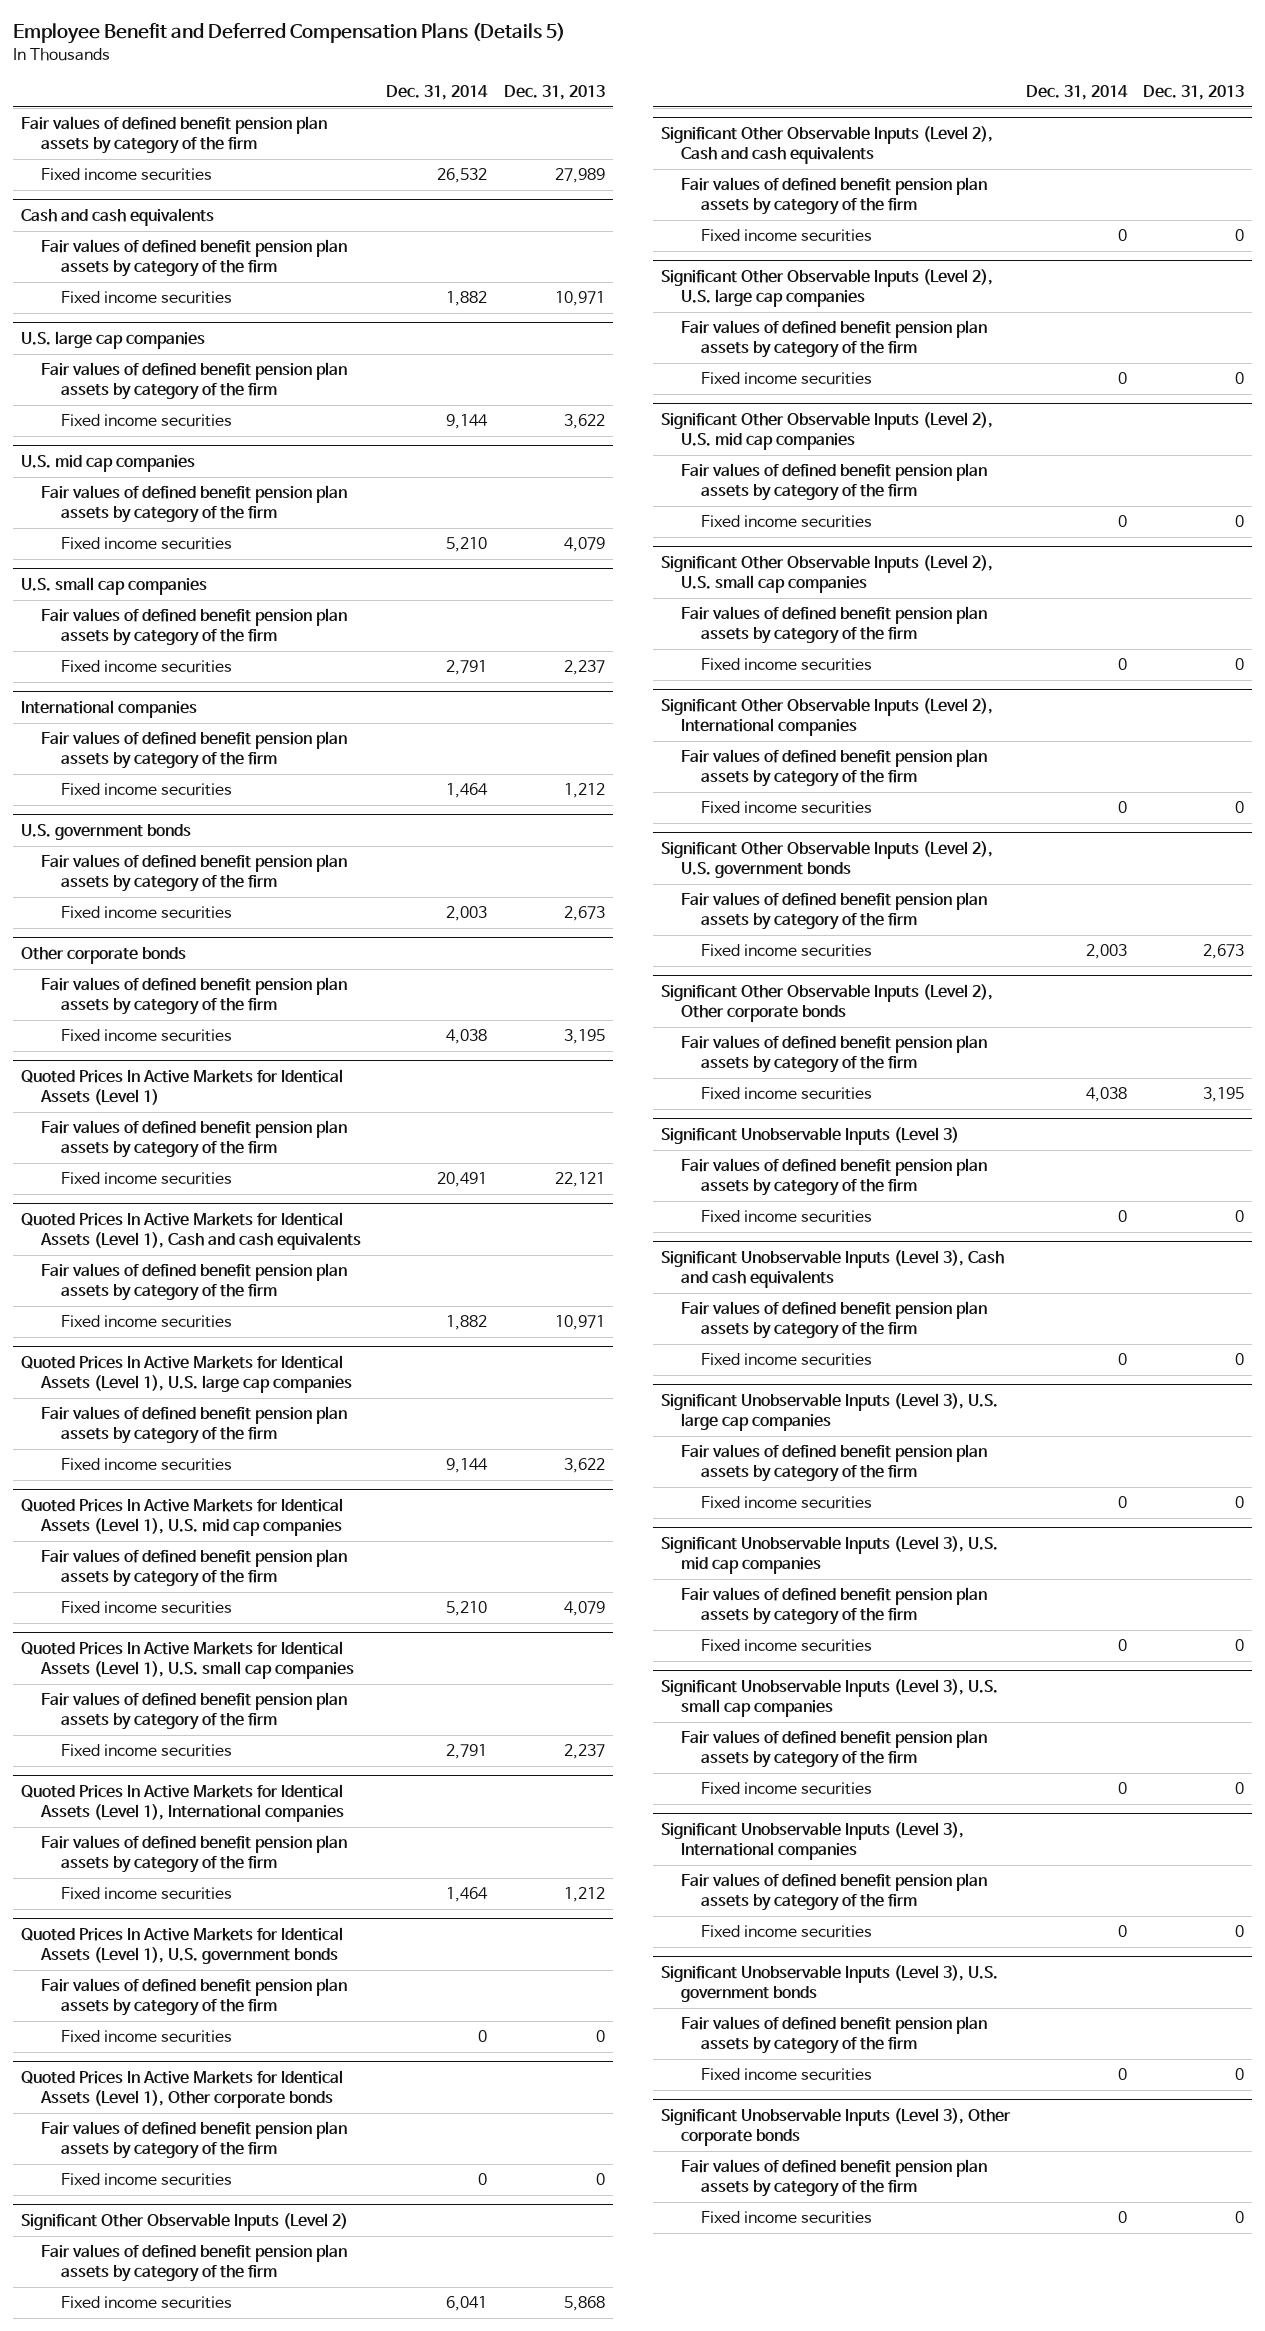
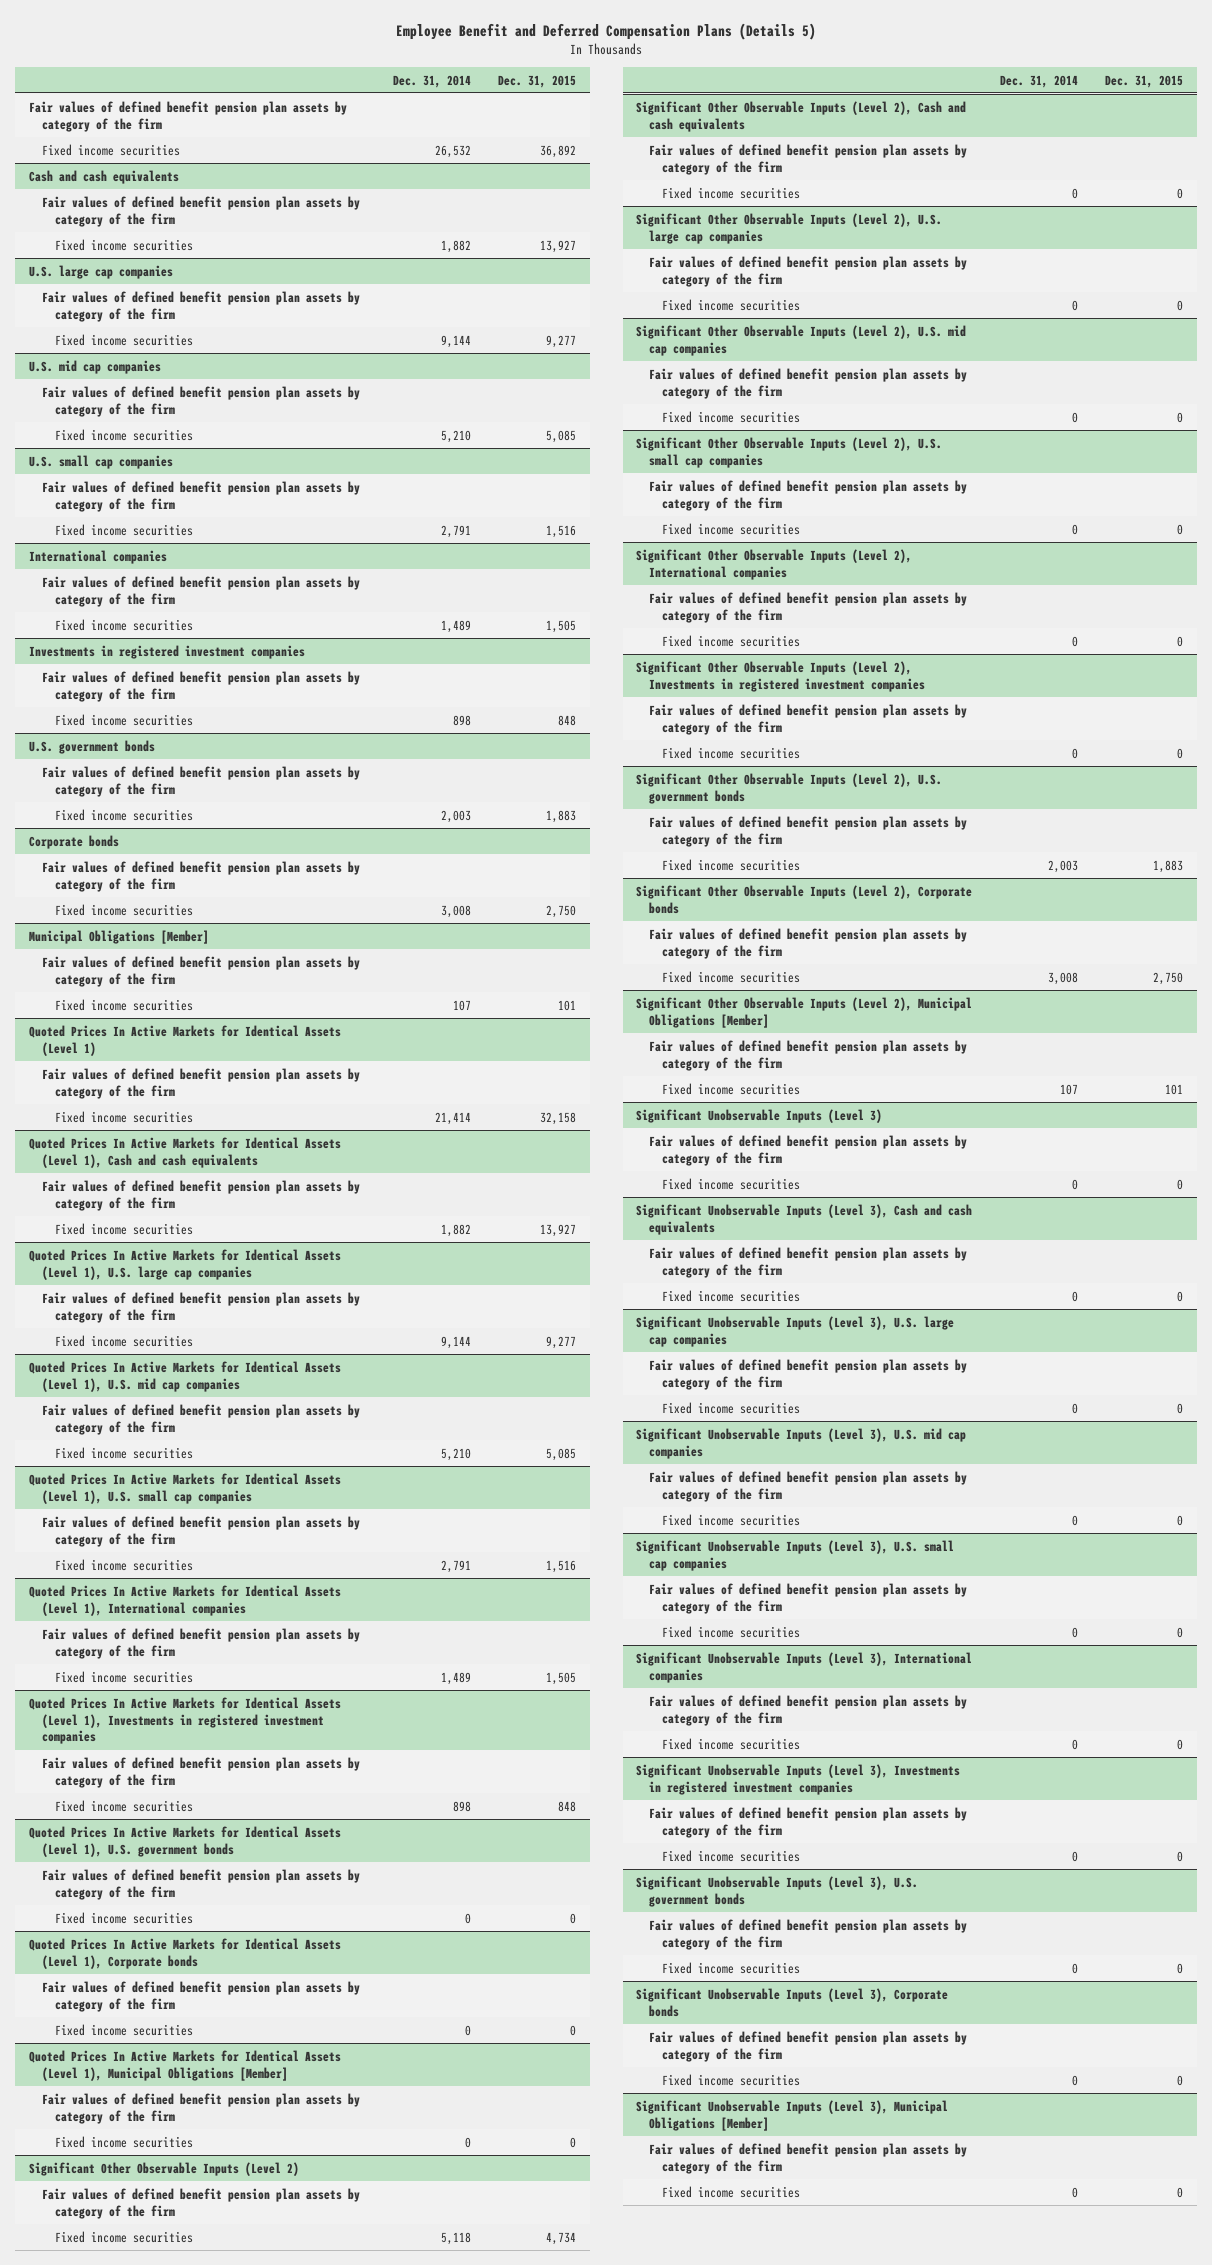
- | Dec. 31, 2014 | Dec. 31, 2013
+ | Dec. 31, 2014 | Dec. 31, 2015
@ International companies
- Fixed income securities | 1,464 | 1,212
+ Fixed income securities | 1,489 | 1,505
+ Investments in registered investment companies
+ Fair values of defined benefit pension plan assets by category of the firm
+ Fixed income securities | 898 | 848
- Other corporate bonds
+ Corporate bonds
- Fixed income securities | 4,038 | 3,195
+ Fixed income securities | 3,008 | 2,750
+ Municipal Obligations [Member]
+ Fair values of defined benefit pension plan assets by category of the firm
+ Fixed income securities | 107 | 101
@ Quoted Prices In Active Markets for Identical Assets (Level 1)
- Fixed income securities | 20,491 | 22,121
+ Fixed income securities | 21,414 | 32,158
@ Quoted Prices In Active Markets for Identical Assets (Level 1), International companies
- Fixed income securities | 1,464 | 1,212
+ Fixed income securities | 1,489 | 1,505
+ Quoted Prices In Active Markets for Identical Assets (Level 1), Investments in registered investment companies
+ Fair values of defined benefit pension plan assets by category of the firm
+ Fixed income securities | 898 | 848
- Quoted Prices In Active Markets for Identical Assets (Level 1), Other corporate bonds
+ Quoted Prices In Active Markets for Identical Assets (Level 1), Corporate bonds
+ Quoted Prices In Active Markets for Identical Assets (Level 1), Municipal Obligations [Member]
+ Fair values of defined benefit pension plan assets by category of the firm
+ Fixed income securities | 0 | 0
@ Significant Other Observable Inputs (Level 2)
- Fixed income securities | 6,041 | 5,868
+ Fixed income securities | 5,118 | 4,734
+ Significant Other Observable Inputs (Level 2), Investments in registered investment companies
+ Fair values of defined benefit pension plan assets by category of the firm
+ Fixed income securities | 0 | 0
- Significant Other Observable Inputs (Level 2), Other corporate bonds
+ Significant Other Observable Inputs (Level 2), Corporate bonds
- Fixed income securities | 4,038 | 3,195
+ Fixed income securities | 3,008 | 2,750
+ Significant Other Observable Inputs (Level 2), Municipal Obligations [Member]
+ Fair values of defined benefit pension plan assets by category of the firm
+ Fixed income securities | 107 | 101
+ Significant Unobservable Inputs (Level 3), Investments in registered investment companies
+ Fair values of defined benefit pension plan assets by category of the firm
+ Fixed income securities | 0 | 0
- Significant Unobservable Inputs (Level 3), Other corporate bonds
+ Significant Unobservable Inputs (Level 3), Corporate bonds
+ Significant Unobservable Inputs (Level 3), Municipal Obligations [Member]
+ Fair values of defined benefit pension plan assets by category of the firm
+ Fixed income securities | 0 | 0

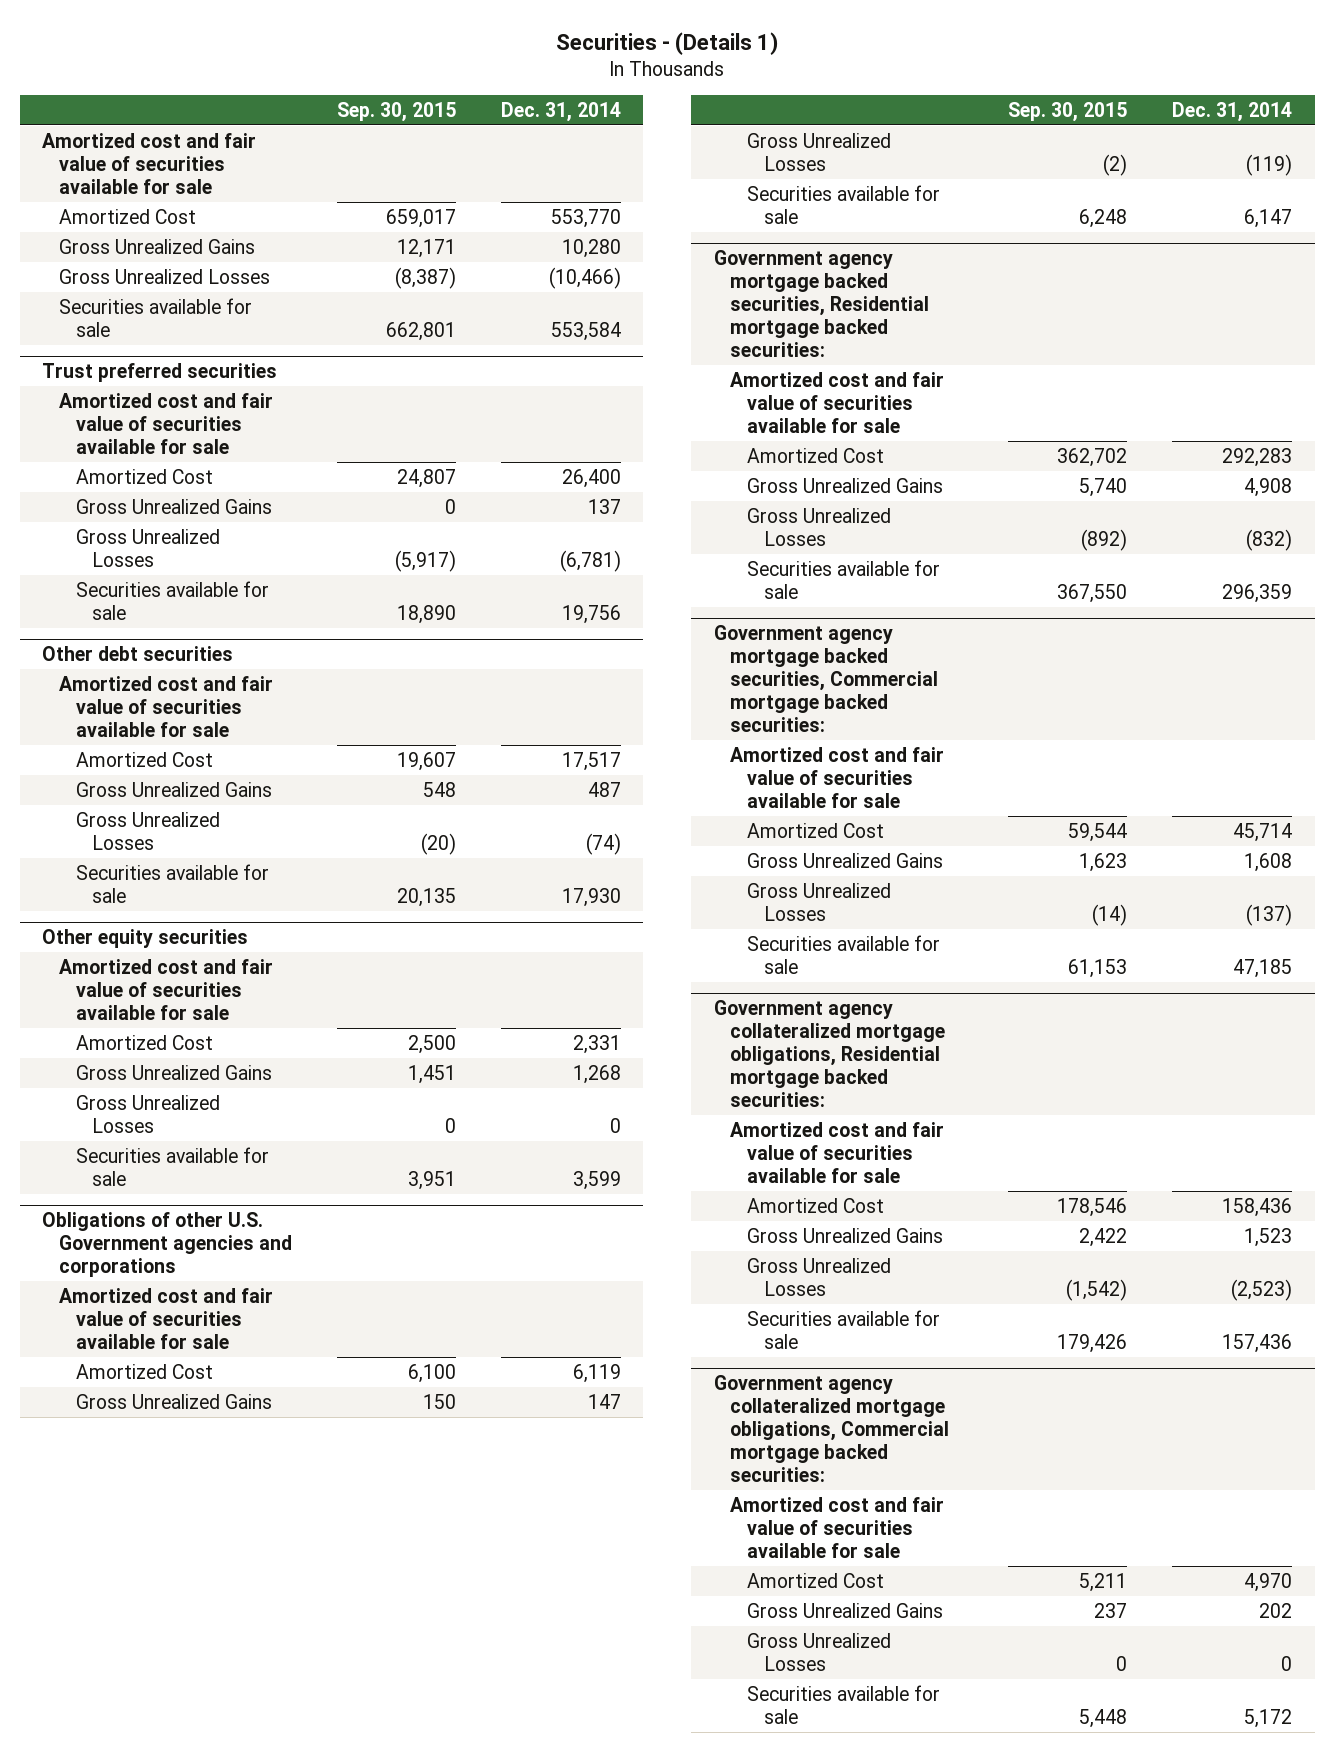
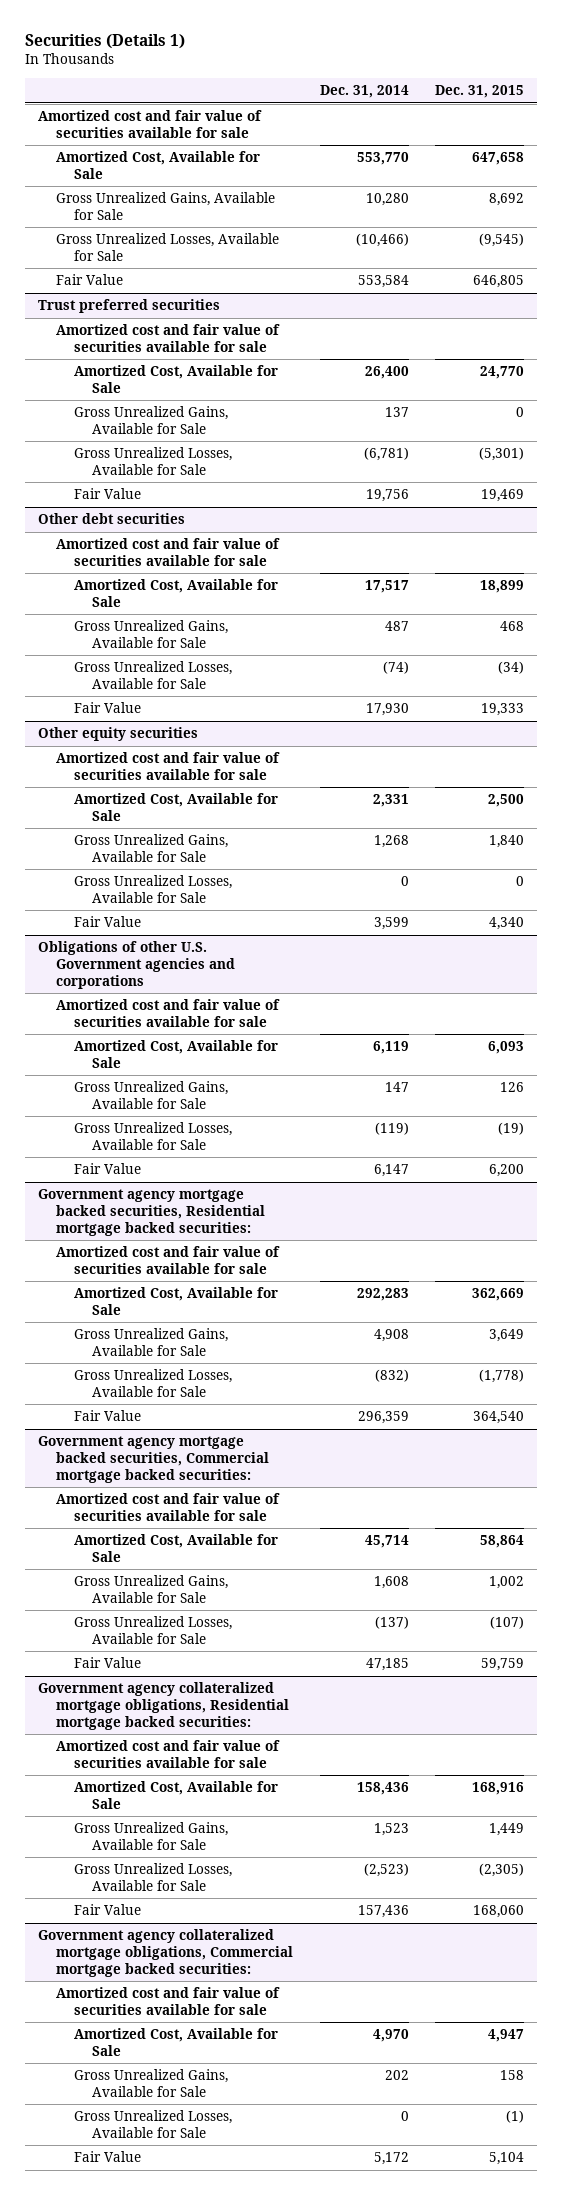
- Securities - (Details 1)
+ Securities (Details 1)
- | Sep. 30, 2015 | Dec. 31, 2014
+ | Dec. 31, 2014 | Dec. 31, 2015
- Amortized Cost | 659,017 | 553,770
- Gross Unrealized Gains | 12,171 | 10,280
- Gross Unrealized Losses | (8,387) | (10,466)
- Securities available for sale | 662,801 | 553,584
+ Amortized Cost, Available for Sale | 553,770 | 647,658
+ Gross Unrealized Gains, Available for Sale | 10,280 | 8,692
+ Gross Unrealized Losses, Available for Sale | (10,466) | (9,545)
+ Fair Value | 553,584 | 646,805
@ Trust preferred securities
- Amortized Cost | 24,807 | 26,400
- Gross Unrealized Gains | 0 | 137
- Gross Unrealized Losses | (5,917) | (6,781)
- Securities available for sale | 18,890 | 19,756
+ Amortized Cost, Available for Sale | 26,400 | 24,770
+ Gross Unrealized Gains, Available for Sale | 137 | 0
+ Gross Unrealized Losses, Available for Sale | (6,781) | (5,301)
+ Fair Value | 19,756 | 19,469
@ Other debt securities
- Amortized Cost | 19,607 | 17,517
- Gross Unrealized Gains | 548 | 487
- Gross Unrealized Losses | (20) | (74)
- Securities available for sale | 20,135 | 17,930
+ Amortized Cost, Available for Sale | 17,517 | 18,899
+ Gross Unrealized Gains, Available for Sale | 487 | 468
+ Gross Unrealized Losses, Available for Sale | (74) | (34)
+ Fair Value | 17,930 | 19,333
@ Other equity securities
- Amortized Cost | 2,500 | 2,331
- Gross Unrealized Gains | 1,451 | 1,268
- Gross Unrealized Losses | 0 | 0
- Securities available for sale | 3,951 | 3,599
+ Amortized Cost, Available for Sale | 2,331 | 2,500
+ Gross Unrealized Gains, Available for Sale | 1,268 | 1,840
+ Gross Unrealized Losses, Available for Sale | 0 | 0
+ Fair Value | 3,599 | 4,340
@ Obligations of other U.S. Government agencies and corporations
- Amortized Cost | 6,100 | 6,119
- Gross Unrealized Gains | 150 | 147
- Gross Unrealized Losses | (2) | (119)
- Securities available for sale | 6,248 | 6,147
+ Amortized Cost, Available for Sale | 6,119 | 6,093
+ Gross Unrealized Gains, Available for Sale | 147 | 126
+ Gross Unrealized Losses, Available for Sale | (119) | (19)
+ Fair Value | 6,147 | 6,200
@ Government agency mortgage backed securities, Residential mortgage backed securities:
- Amortized Cost | 362,702 | 292,283
- Gross Unrealized Gains | 5,740 | 4,908
- Gross Unrealized Losses | (892) | (832)
- Securities available for sale | 367,550 | 296,359
+ Amortized Cost, Available for Sale | 292,283 | 362,669
+ Gross Unrealized Gains, Available for Sale | 4,908 | 3,649
+ Gross Unrealized Losses, Available for Sale | (832) | (1,778)
+ Fair Value | 296,359 | 364,540
@ Government agency mortgage backed securities, Commercial mortgage backed securities:
- Amortized Cost | 59,544 | 45,714
- Gross Unrealized Gains | 1,623 | 1,608
- Gross Unrealized Losses | (14) | (137)
- Securities available for sale | 61,153 | 47,185
+ Amortized Cost, Available for Sale | 45,714 | 58,864
+ Gross Unrealized Gains, Available for Sale | 1,608 | 1,002
+ Gross Unrealized Losses, Available for Sale | (137) | (107)
+ Fair Value | 47,185 | 59,759
@ Government agency collateralized mortgage obligations, Residential mortgage backed securities:
- Amortized Cost | 178,546 | 158,436
- Gross Unrealized Gains | 2,422 | 1,523
- Gross Unrealized Losses | (1,542) | (2,523)
- Securities available for sale | 179,426 | 157,436
+ Amortized Cost, Available for Sale | 158,436 | 168,916
+ Gross Unrealized Gains, Available for Sale | 1,523 | 1,449
+ Gross Unrealized Losses, Available for Sale | (2,523) | (2,305)
+ Fair Value | 157,436 | 168,060
@ Government agency collateralized mortgage obligations, Commercial mortgage backed securities:
- Amortized Cost | 5,211 | 4,970
- Gross Unrealized Gains | 237 | 202
- Gross Unrealized Losses | 0 | 0
- Securities available for sale | 5,448 | 5,172
+ Amortized Cost, Available for Sale | 4,970 | 4,947
+ Gross Unrealized Gains, Available for Sale | 202 | 158
+ Gross Unrealized Losses, Available for Sale | 0 | (1)
+ Fair Value | 5,172 | 5,104

